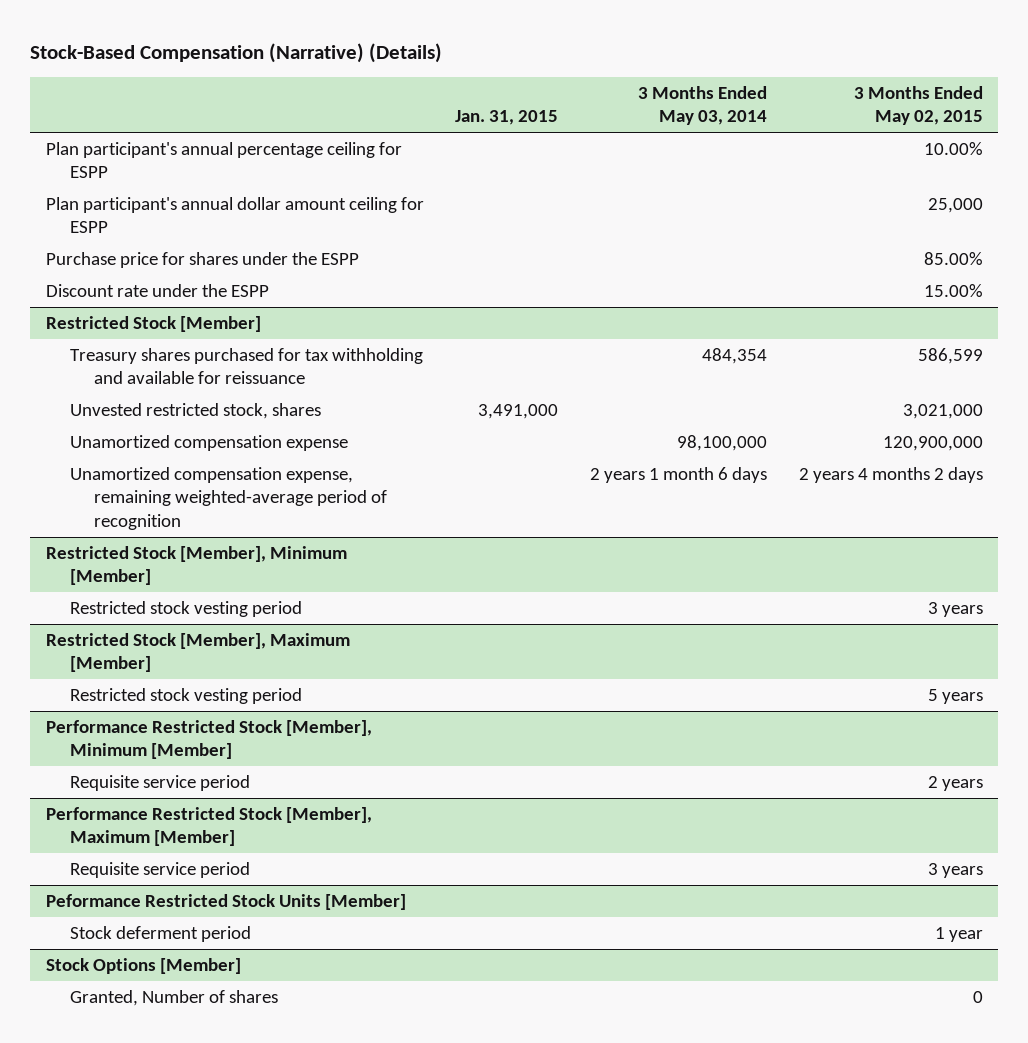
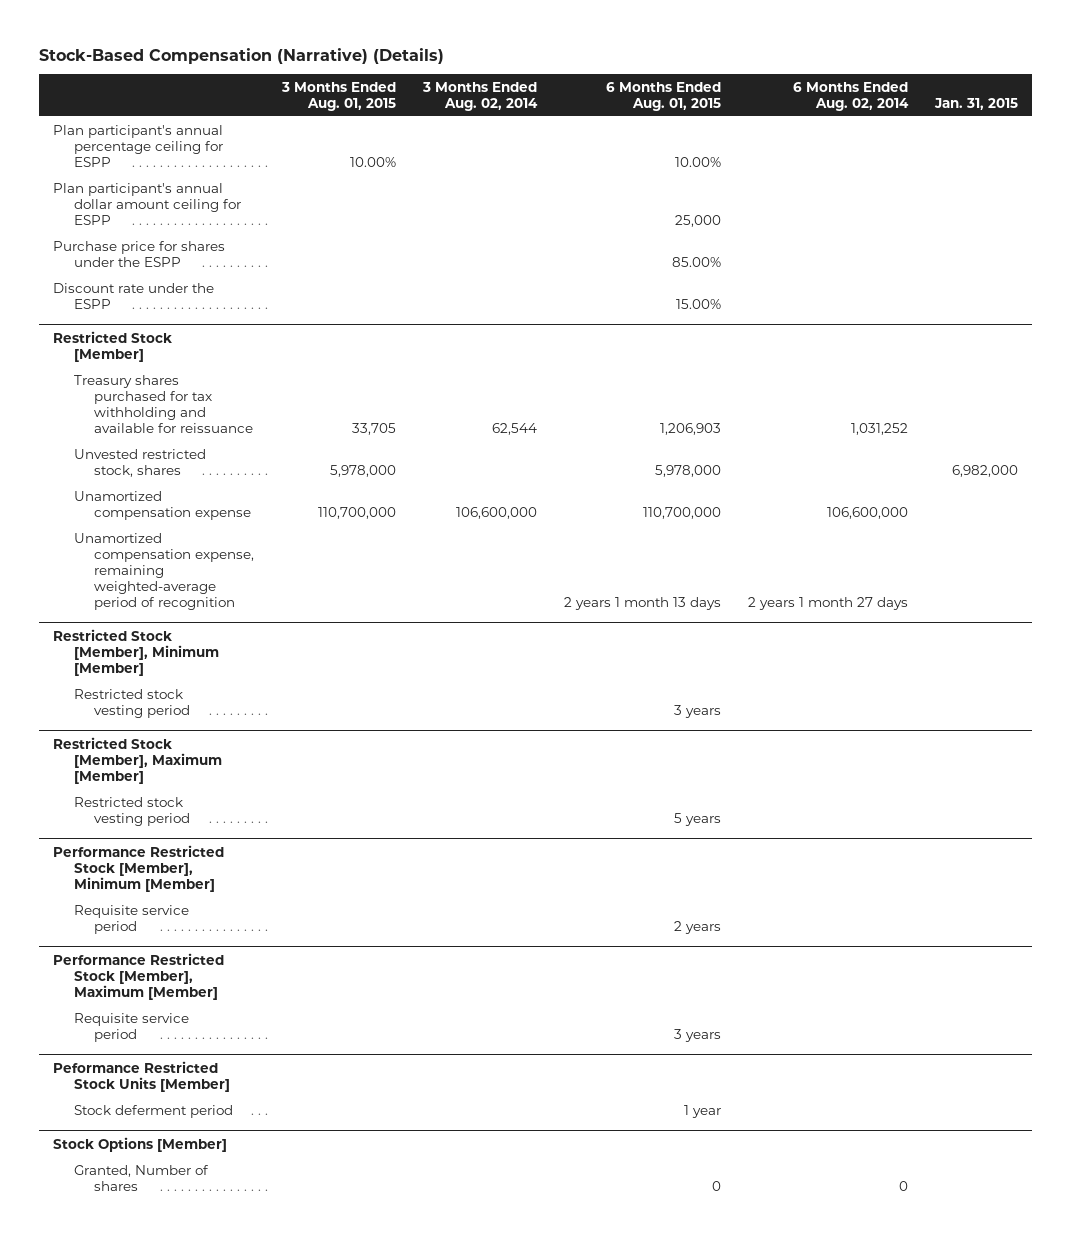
- | Jan. 31, 2015 | 3 Months Ended May 03, 2014 | 3 Months Ended May 02, 2015
+ | 3 Months Ended Aug. 01, 2015 | 3 Months Ended Aug. 02, 2014 | 6 Months Ended Aug. 01, 2015 | 6 Months Ended Aug. 02, 2014 | Jan. 31, 2015
@ Restricted Stock [Member]
- Unvested restricted stock, shares | 3,491,000 | | 3,021,000
+ Unvested restricted stock, shares | 5,978,000 | | 5,978,000 | | 6,982,000

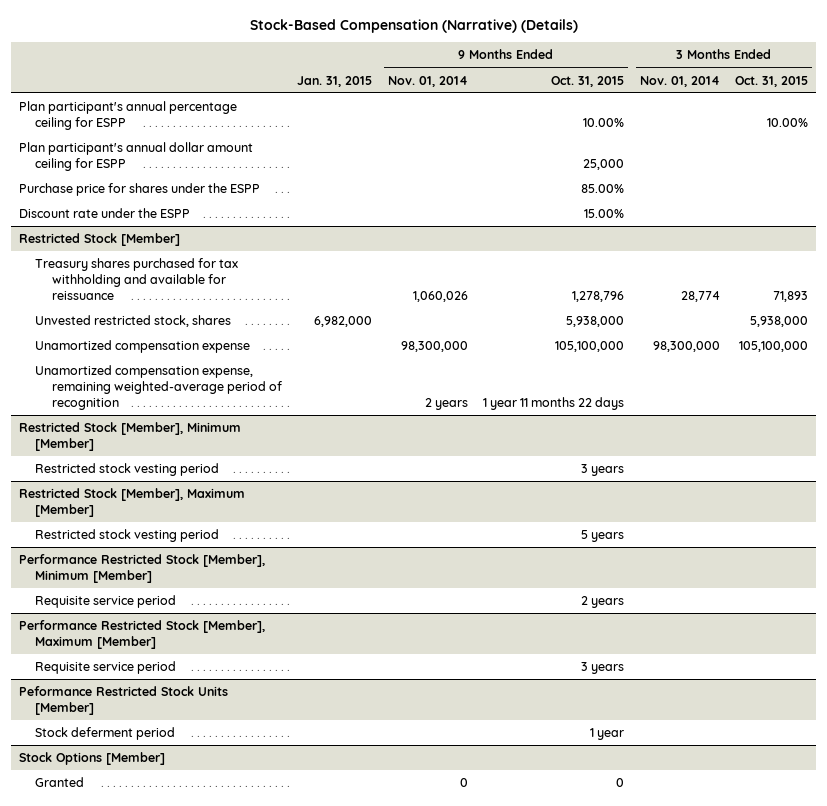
- | 3 Months Ended Aug. 01, 2015 | 3 Months Ended Aug. 02, 2014 | 6 Months Ended Aug. 01, 2015 | 6 Months Ended Aug. 02, 2014 | Jan. 31, 2015
+ | Jan. 31, 2015 | 9 Months Ended Nov. 01, 2014 | 9 Months Ended Oct. 31, 2015 | 3 Months Ended Nov. 01, 2014 | 3 Months Ended Oct. 31, 2015
@ Stock Options [Member]
- Granted, Number of shares | | | 0 | 0 |
+ Granted | | 0 | 0 | |

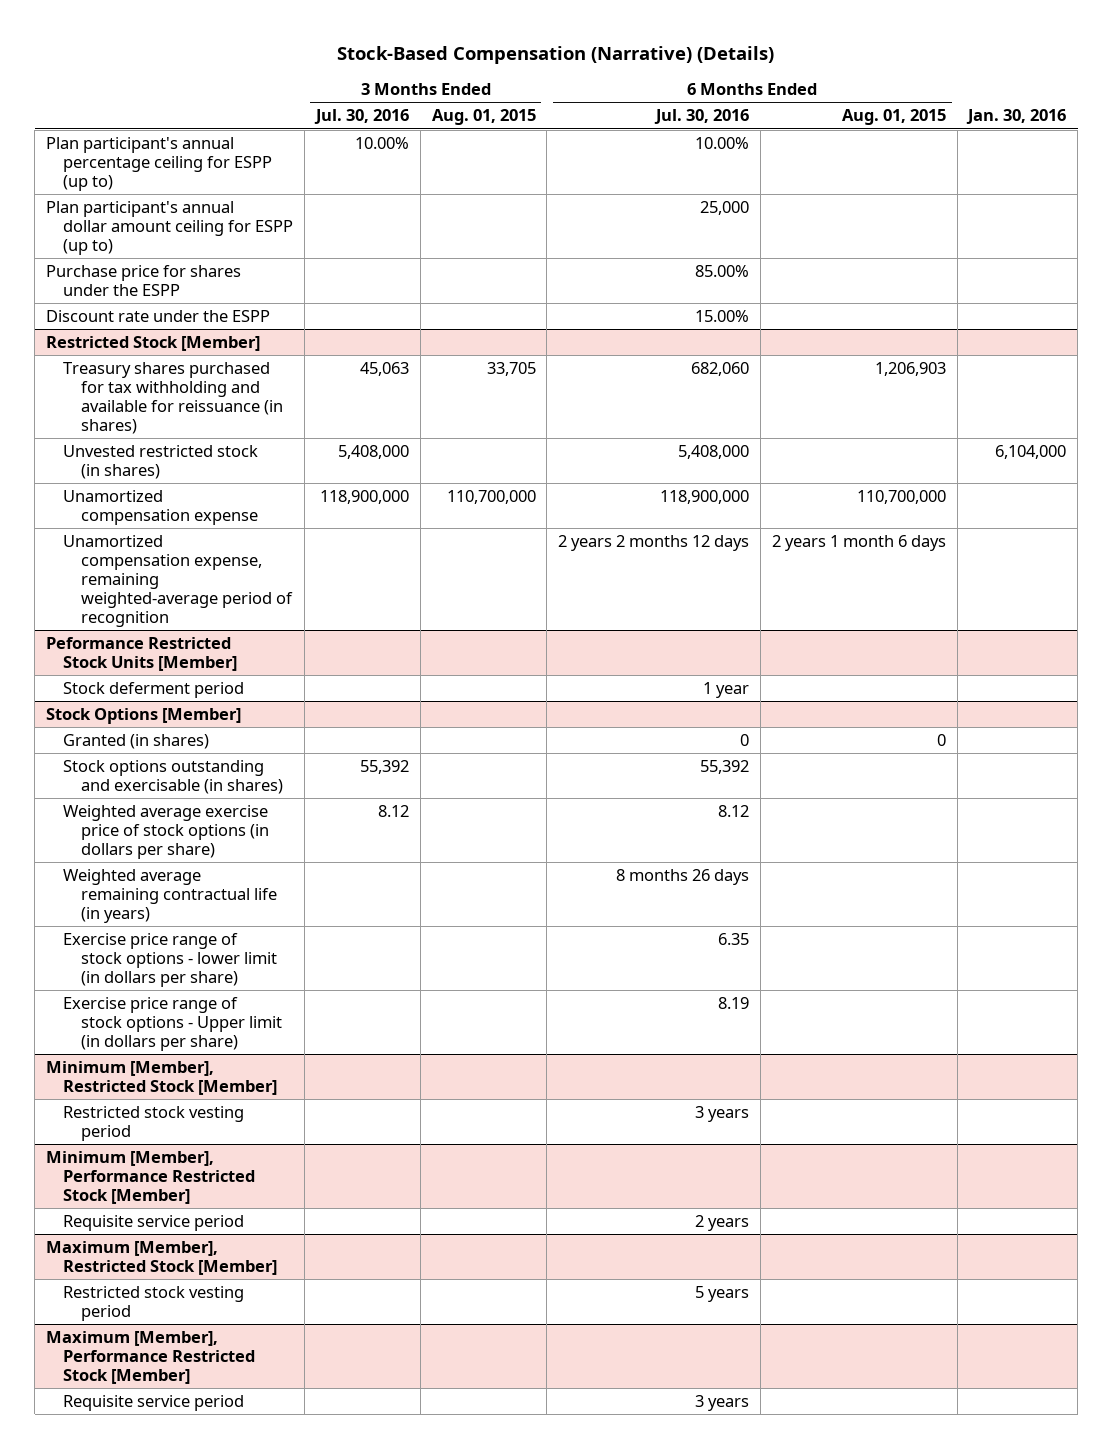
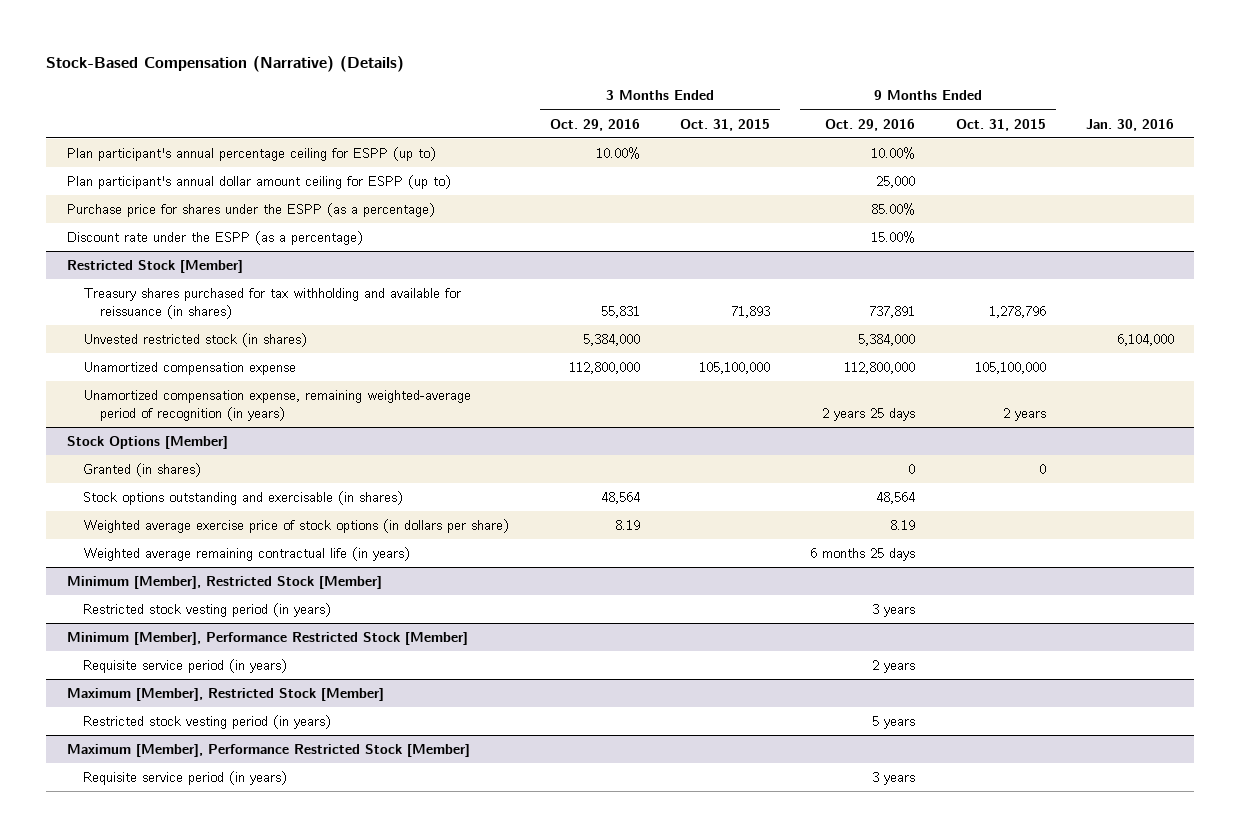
- | 3 Months Ended Jul. 30, 2016 | 3 Months Ended Aug. 01, 2015 | 6 Months Ended Jul. 30, 2016 | 6 Months Ended Aug. 01, 2015 | Jan. 30, 2016
+ | 3 Months Ended Oct. 29, 2016 | 3 Months Ended Oct. 31, 2015 | 9 Months Ended Oct. 29, 2016 | 9 Months Ended Oct. 31, 2015 | Jan. 30, 2016
- Purchase price for shares under the ESPP | | | 85.00% | |
- Discount rate under the ESPP | | | 15.00% | |
+ Purchase price for shares under the ESPP (as a percentage) | | | 85.00% | |
+ Discount rate under the ESPP (as a percentage) | | | 15.00% | |
@ Restricted Stock [Member]
- Unamortized compensation expense, remaining weighted-average period of recognition | | | 2 years 2 months 12 days | 2 years 1 month 6 days |
- Peformance Restricted Stock Units [Member]
- Stock deferment period | | | 1 year | |
@ Restricted Stock [Member]
+ Unamortized compensation expense, remaining weighted-average period of recognition (in years) | | | 2 years 25 days | 2 years |
@ Stock Options [Member]
- Exercise price range of stock options - lower limit (in dollars per share) | | | 6.35 | |
- Exercise price range of stock options - Upper limit (in dollars per share) | | | 8.19 | |
@ Minimum [Member], Restricted Stock [Member]
- Restricted stock vesting period | | | 3 years | |
+ Restricted stock vesting period (in years) | | | 3 years | |
@ Minimum [Member], Performance Restricted Stock [Member]
- Requisite service period | | | 2 years | |
+ Requisite service period (in years) | | | 2 years | |
@ Maximum [Member], Restricted Stock [Member]
- Restricted stock vesting period | | | 5 years | |
+ Restricted stock vesting period (in years) | | | 5 years | |
@ Maximum [Member], Performance Restricted Stock [Member]
- Requisite service period | | | 3 years | |
+ Requisite service period (in years) | | | 3 years | |

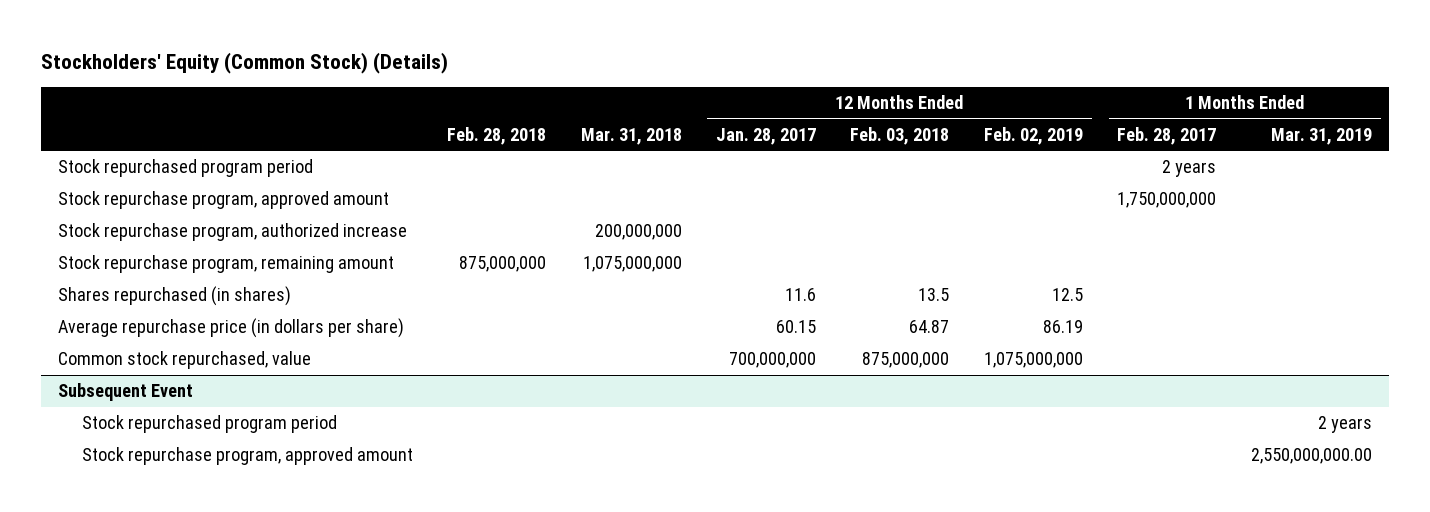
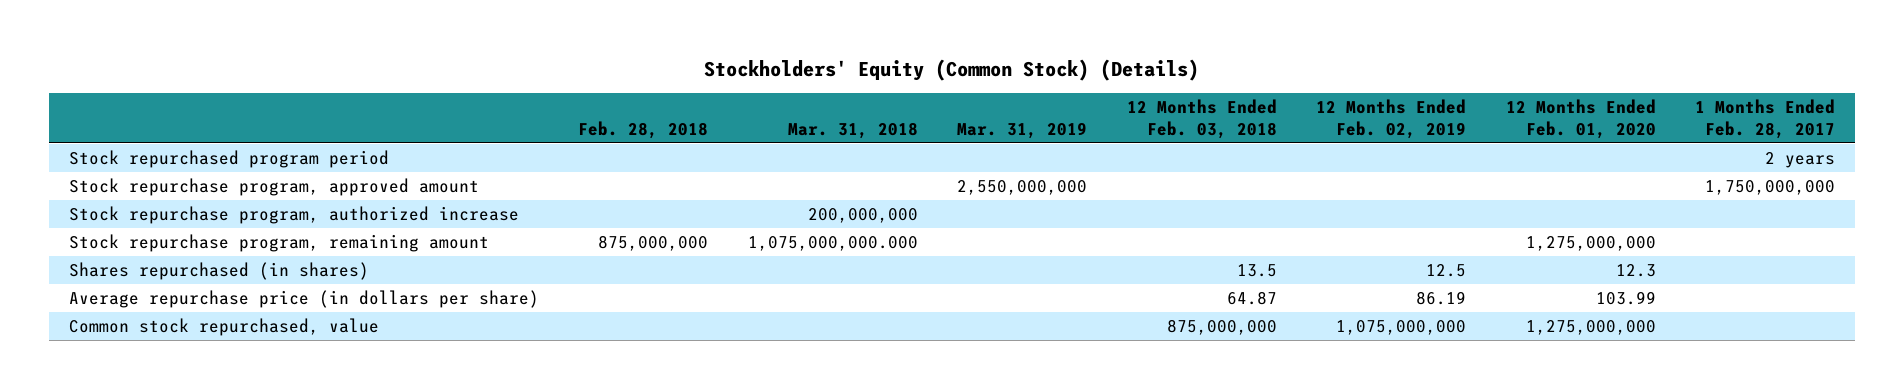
- | Feb. 28, 2018 | Mar. 31, 2018 | 12 Months Ended Jan. 28, 2017 | 12 Months Ended Feb. 03, 2018 | 12 Months Ended Feb. 02, 2019 | 1 Months Ended Feb. 28, 2017 | 1 Months Ended Mar. 31, 2019
+ | Feb. 28, 2018 | Mar. 31, 2018 | Mar. 31, 2019 | 12 Months Ended Feb. 03, 2018 | 12 Months Ended Feb. 02, 2019 | 12 Months Ended Feb. 01, 2020 | 1 Months Ended Feb. 28, 2017
- Stock repurchase program, remaining amount | 875,000,000 | 1,075,000,000 | | | | |
+ Stock repurchase program, remaining amount | 875,000,000 | 1,075,000,000.000 | | | | 1,275,000,000 |
- Subsequent Event
- Stock repurchased program period | | | | | | | 2 years
- Stock repurchase program, approved amount | | | | | | | 2,550,000,000.00

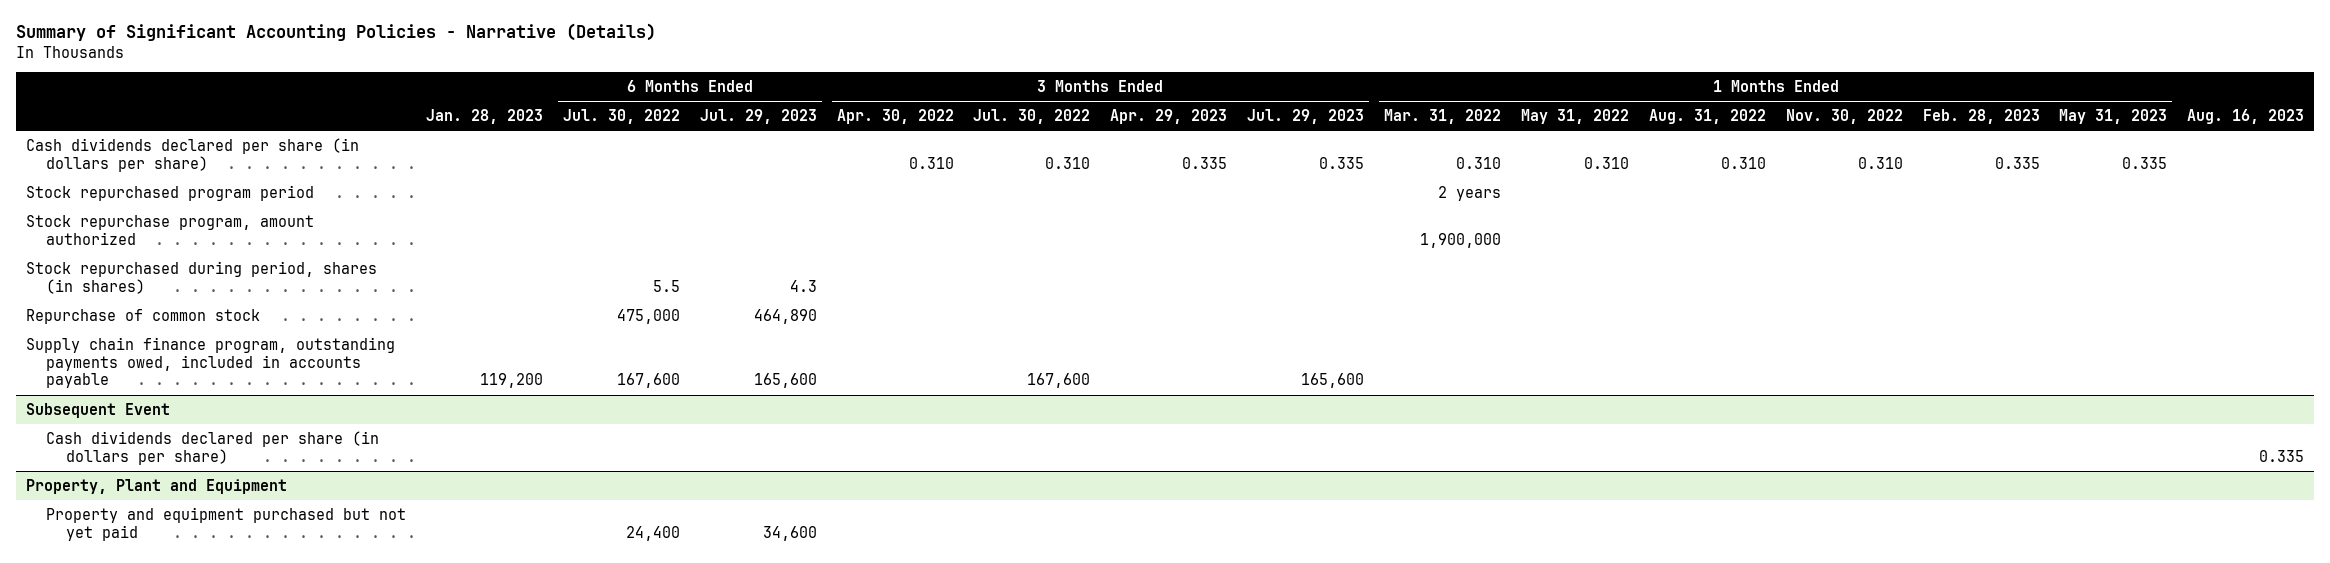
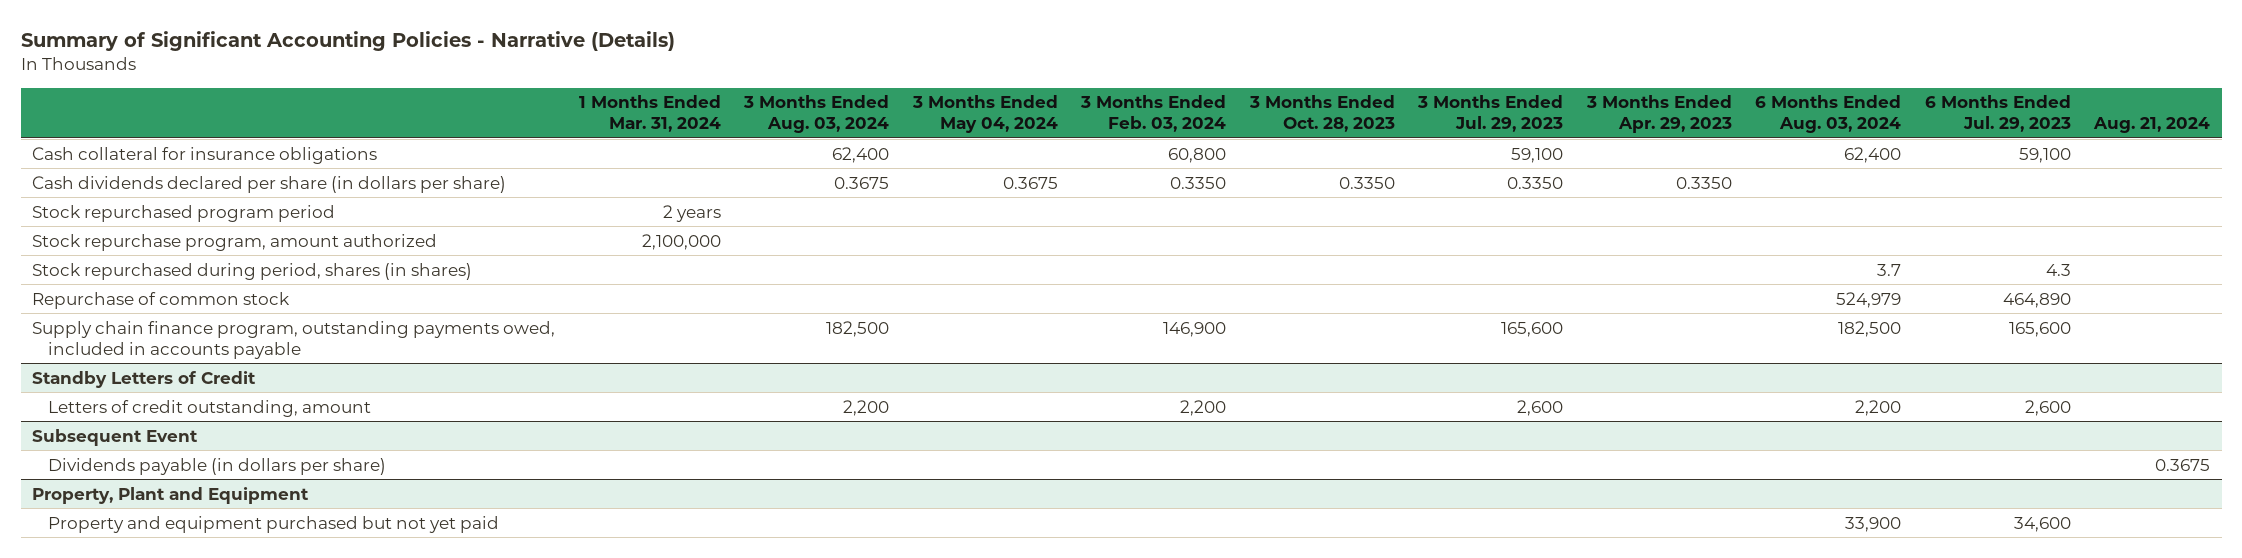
- | Jan. 28, 2023 | 6 Months Ended Jul. 30, 2022 | 6 Months Ended Jul. 29, 2023 | 3 Months Ended Apr. 30, 2022 | 3 Months Ended Jul. 30, 2022 | 3 Months Ended Apr. 29, 2023 | 3 Months Ended Jul. 29, 2023 | 1 Months Ended Mar. 31, 2022 | 1 Months Ended May 31, 2022 | 1 Months Ended Aug. 31, 2022 | 1 Months Ended Nov. 30, 2022 | 1 Months Ended Feb. 28, 2023 | 1 Months Ended May 31, 2023 | Aug. 16, 2023
+ | 1 Months Ended Mar. 31, 2024 | 3 Months Ended Aug. 03, 2024 | 3 Months Ended May 04, 2024 | 3 Months Ended Feb. 03, 2024 | 3 Months Ended Oct. 28, 2023 | 3 Months Ended Jul. 29, 2023 | 3 Months Ended Apr. 29, 2023 | 6 Months Ended Aug. 03, 2024 | 6 Months Ended Jul. 29, 2023 | Aug. 21, 2024
- Cash dividends declared per share (in dollars per share) | | | | 0.310 | 0.310 | 0.335 | 0.335 | 0.310 | 0.310 | 0.310 | 0.310 | 0.335 | 0.335 |
+ Cash collateral for insurance obligations | | 62,400 | | 60,800 | | 59,100 | | 62,400 | 59,100 |
+ Cash dividends declared per share (in dollars per share) | | 0.3675 | 0.3675 | 0.3350 | 0.3350 | 0.3350 | 0.3350 | | |
+ Standby Letters of Credit
+ Letters of credit outstanding, amount | | 2,200 | | 2,200 | | 2,600 | | 2,200 | 2,600 |
@ Subsequent Event
- Cash dividends declared per share (in dollars per share) | | | | | | | | | | | | | | 0.335
+ Dividends payable (in dollars per share) | | | | | | | | | | 0.3675

